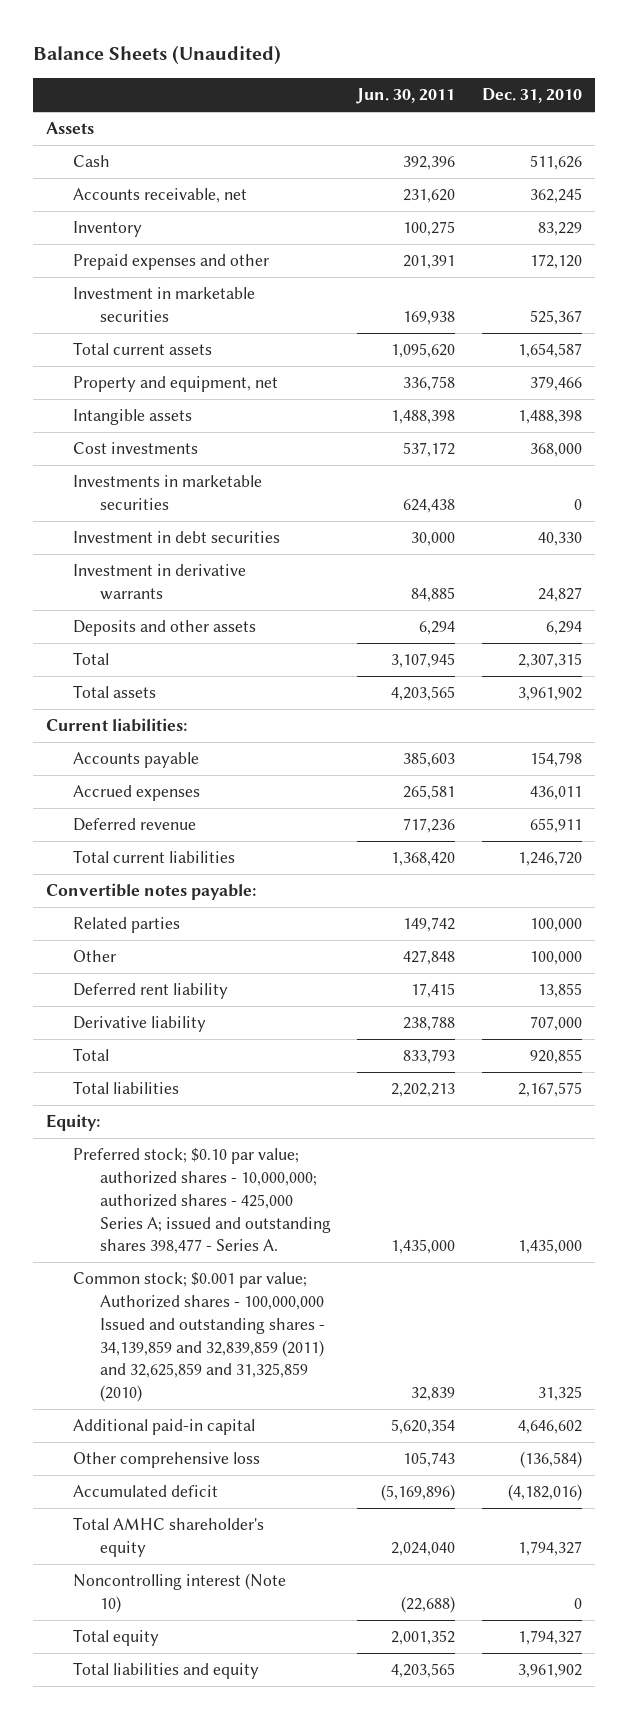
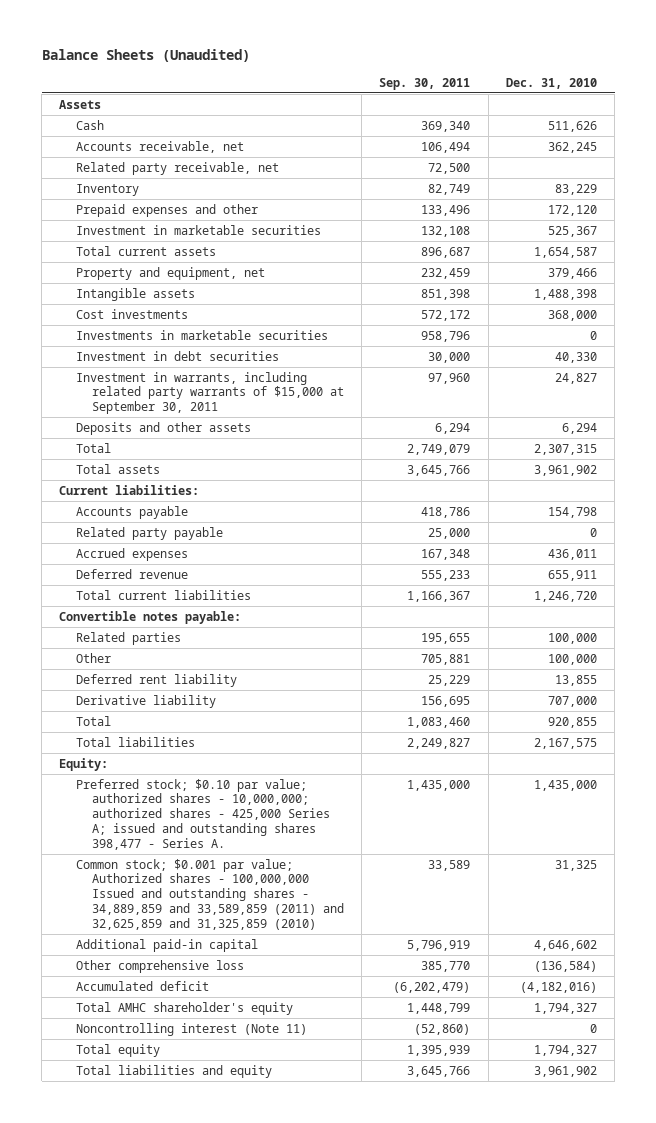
- | Jun. 30, 2011 | Dec. 31, 2010
+ | Sep. 30, 2011 | Dec. 31, 2010
+ Related party receivable, net | 72,500 |
- Investment in derivative warrants | 84,885 | 24,827
+ Investment in warrants, including related party warrants of $15,000 at September 30, 2011 | 97,960 | 24,827
+ Related party payable | 25,000 | 0
- Common stock; $0.001 par value; Authorized shares - 100,000,000 Issued and outstanding shares - 34,139,859 and 32,839,859 (2011) and 32,625,859 and 31,325,859 (2010) | 32,839 | 31,325
+ Common stock; $0.001 par value; Authorized shares - 100,000,000 Issued and outstanding shares - 34,889,859 and 33,589,859 (2011) and 32,625,859 and 31,325,859 (2010) | 33,589 | 31,325
- Noncontrolling interest (Note 10) | (22,688) | 0
+ Noncontrolling interest (Note 11) | (52,860) | 0

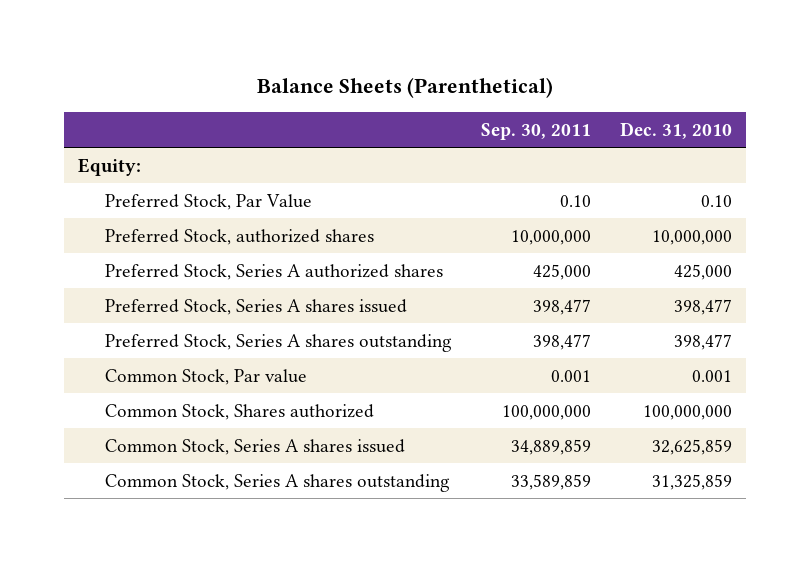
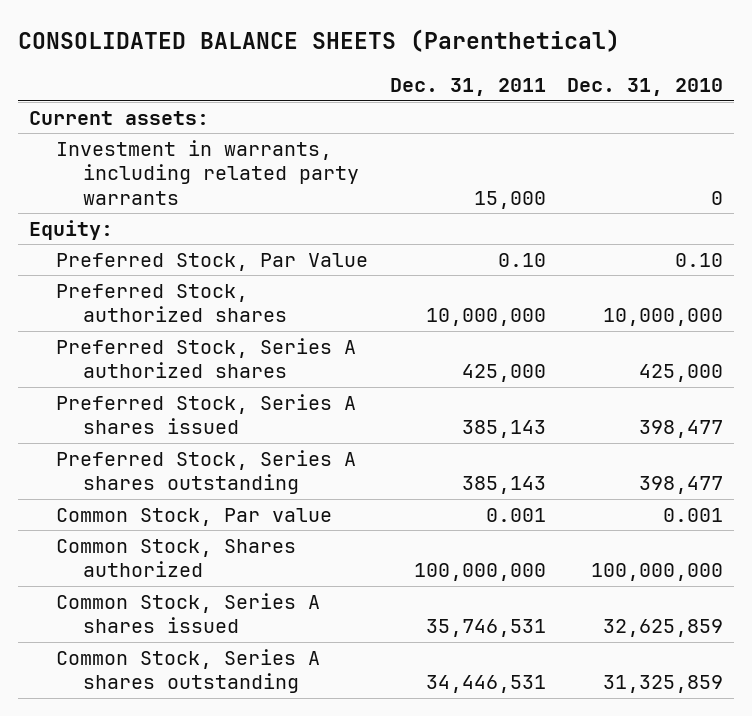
- Balance Sheets (Parenthetical)
+ CONSOLIDATED BALANCE SHEETS (Parenthetical)
- | Sep. 30, 2011 | Dec. 31, 2010
+ | Dec. 31, 2011 | Dec. 31, 2010
+ Current assets:
+ Investment in warrants, including related party warrants | 15,000 | 0

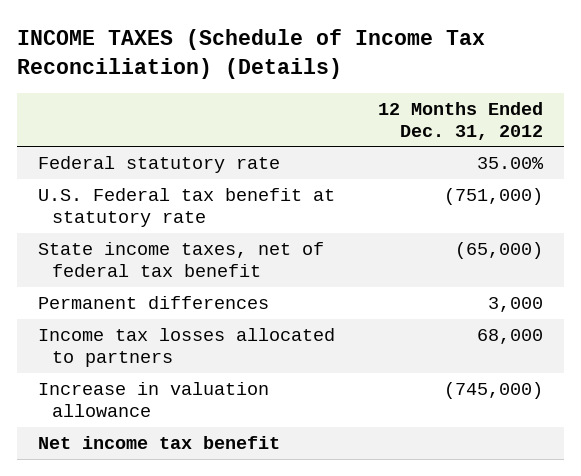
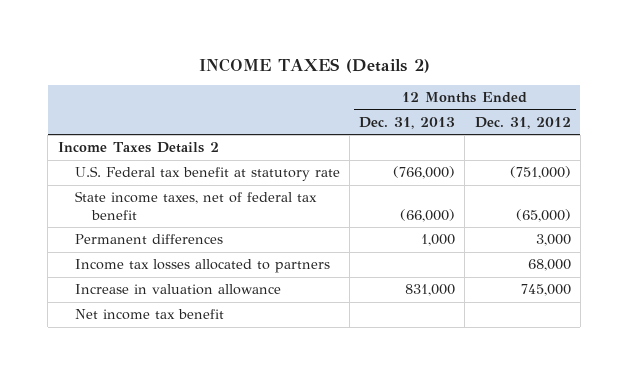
- INCOME TAXES (Schedule of Income Tax Reconciliation) (Details)
+ INCOME TAXES (Details 2)
- | 12 Months Ended Dec. 31, 2012
+ | 12 Months Ended Dec. 31, 2013 | 12 Months Ended Dec. 31, 2012
- Federal statutory rate | 35.00%
+ Income Taxes Details 2
- Increase in valuation allowance | (745,000)
+ Increase in valuation allowance | 831,000 | 745,000

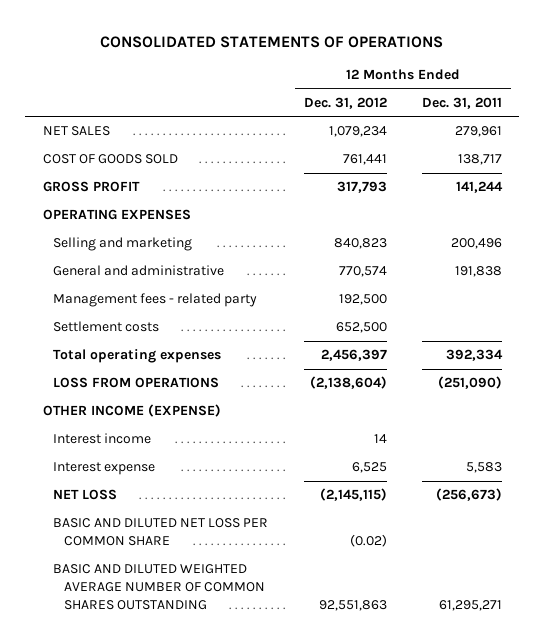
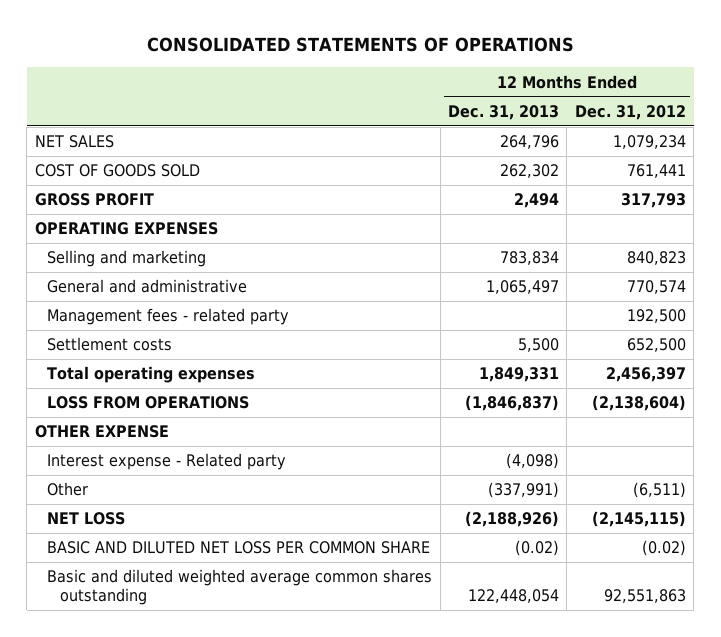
- | 12 Months Ended Dec. 31, 2012 | 12 Months Ended Dec. 31, 2011
+ | 12 Months Ended Dec. 31, 2013 | 12 Months Ended Dec. 31, 2012
- OTHER INCOME (EXPENSE)
- Interest income | 14 |
- Interest expense | 6,525 | 5,583
+ OTHER EXPENSE
+ Interest expense - Related party | (4,098) |
+ Other | (337,991) | (6,511)
- BASIC AND DILUTED WEIGHTED AVERAGE NUMBER OF COMMON SHARES OUTSTANDING | 92,551,863 | 61,295,271
+ Basic and diluted weighted average common shares outstanding | 122,448,054 | 92,551,863

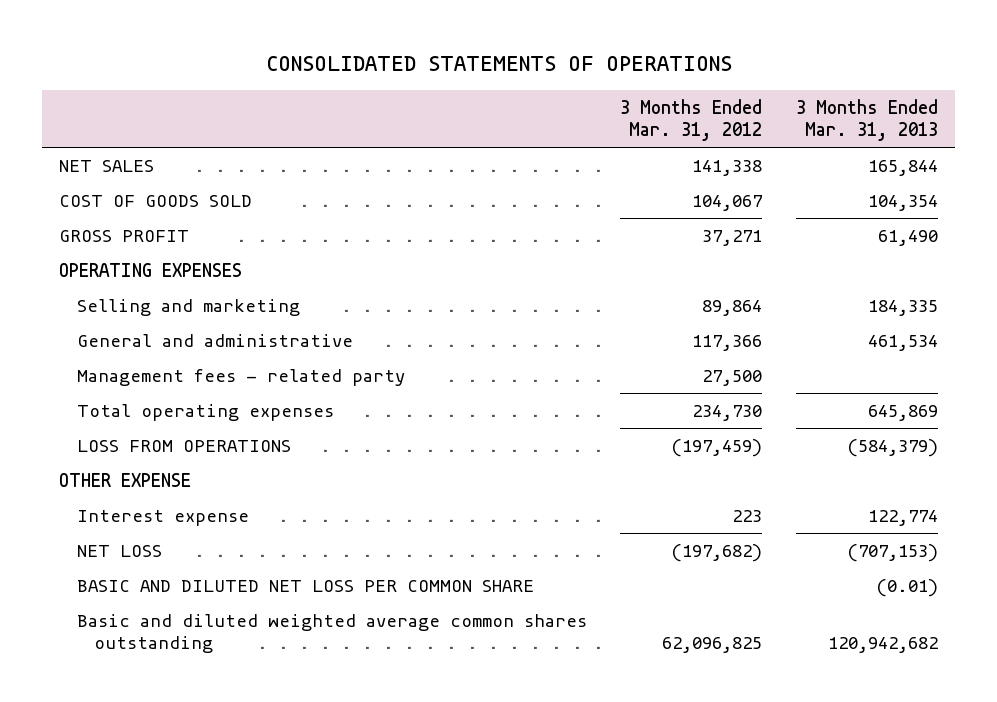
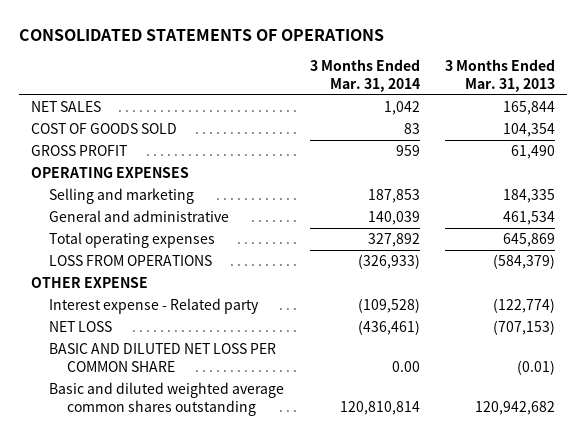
- | 3 Months Ended Mar. 31, 2012 | 3 Months Ended Mar. 31, 2013
+ | 3 Months Ended Mar. 31, 2014 | 3 Months Ended Mar. 31, 2013
- Management fees - related party | 27,500 |
- Interest expense | 223 | 122,774
+ Interest expense - Related party | (109,528) | (122,774)

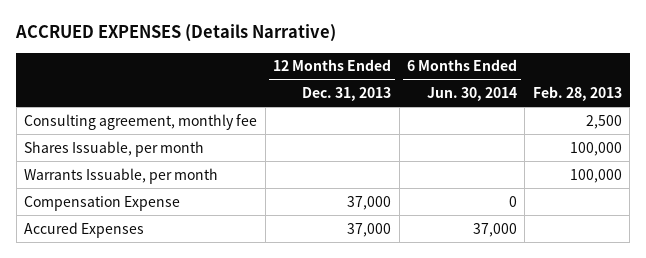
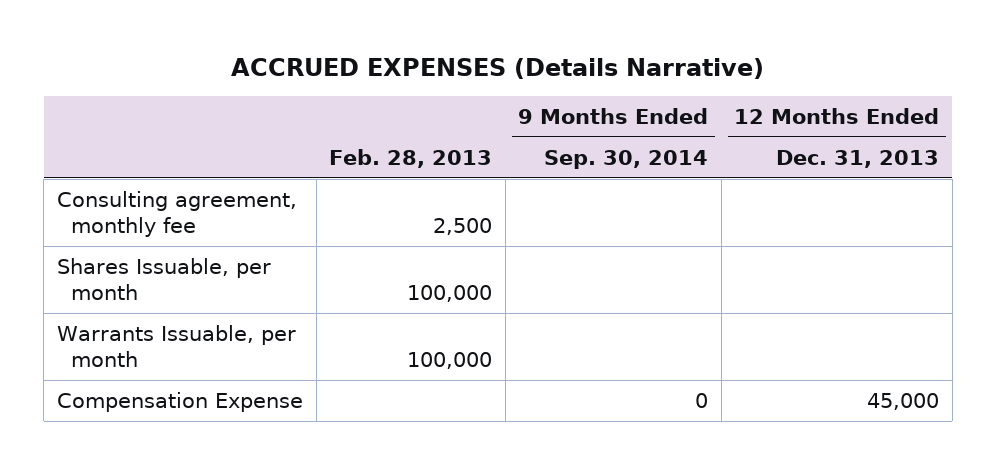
- | 12 Months Ended Dec. 31, 2013 | 6 Months Ended Jun. 30, 2014 | Feb. 28, 2013
+ | Feb. 28, 2013 | 9 Months Ended Sep. 30, 2014 | 12 Months Ended Dec. 31, 2013
- Compensation Expense | 37,000 | 0 |
- Accured Expenses | 37,000 | 37,000 |
+ Compensation Expense | | 0 | 45,000

